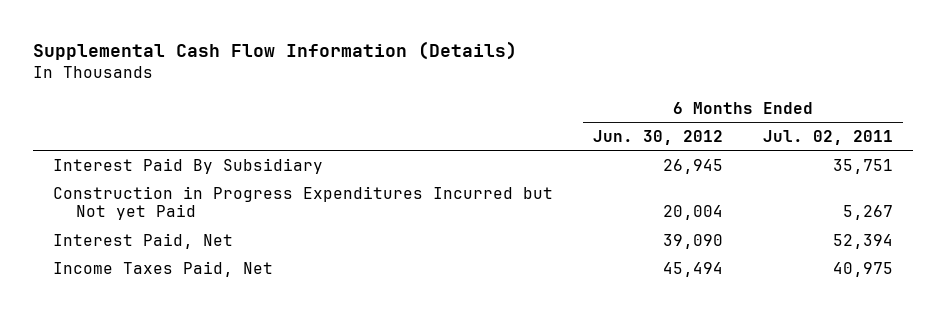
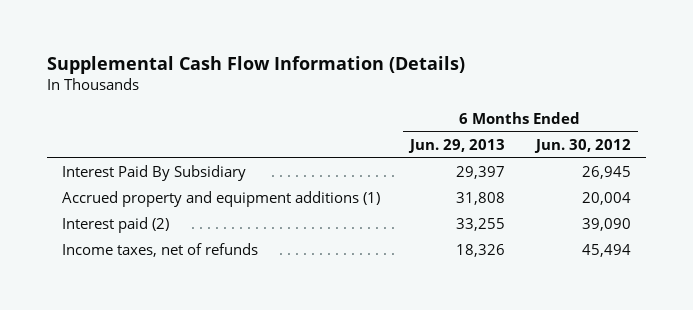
- | 6 Months Ended Jun. 30, 2012 | 6 Months Ended Jul. 02, 2011
+ | 6 Months Ended Jun. 29, 2013 | 6 Months Ended Jun. 30, 2012
- Construction in Progress Expenditures Incurred but Not yet Paid | 20,004 | 5,267
- Interest Paid, Net | 39,090 | 52,394
- Income Taxes Paid, Net | 45,494 | 40,975
+ Accrued property and equipment additions (1) | 31,808 | 20,004
+ Interest paid (2) | 33,255 | 39,090
+ Income taxes, net of refunds | 18,326 | 45,494

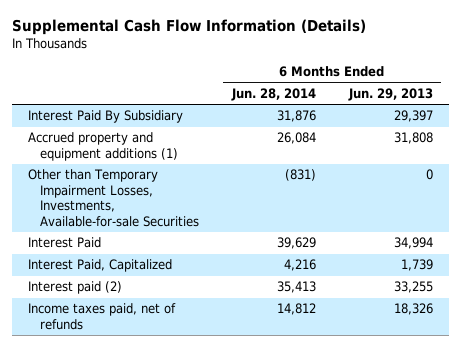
- | 6 Months Ended Jun. 29, 2013 | 6 Months Ended Jun. 30, 2012
+ | 6 Months Ended Jun. 28, 2014 | 6 Months Ended Jun. 29, 2013
+ Other than Temporary Impairment Losses, Investments, Available-for-sale Securities | (831) | 0
+ Interest Paid | 39,629 | 34,994
+ Interest Paid, Capitalized | 4,216 | 1,739
- Income taxes, net of refunds | 18,326 | 45,494
+ Income taxes paid, net of refunds | 14,812 | 18,326

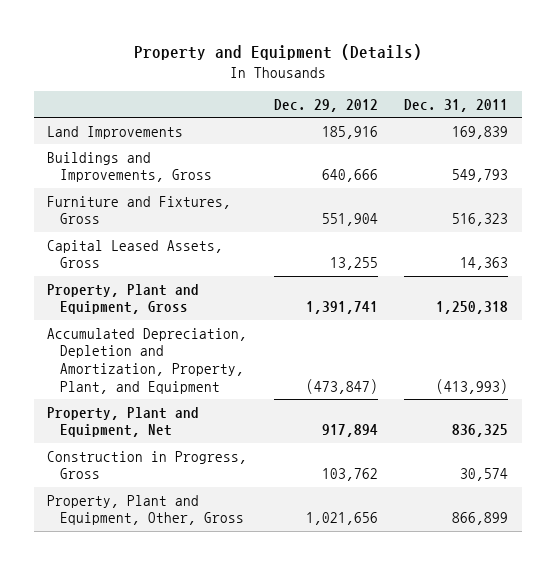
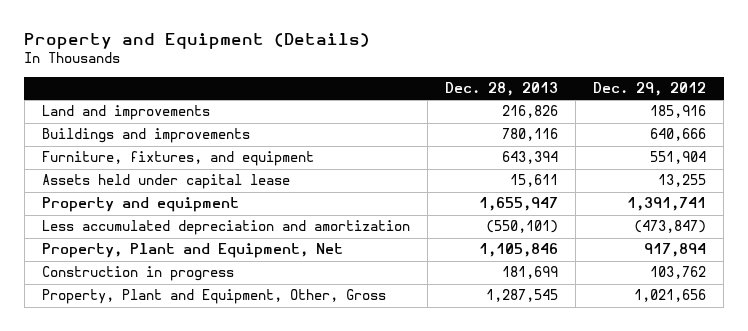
- | Dec. 29, 2012 | Dec. 31, 2011
+ | Dec. 28, 2013 | Dec. 29, 2012
- Land Improvements | 185,916 | 169,839
- Buildings and Improvements, Gross | 640,666 | 549,793
- Furniture and Fixtures, Gross | 551,904 | 516,323
- Capital Leased Assets, Gross | 13,255 | 14,363
- Property, Plant and Equipment, Gross | 1,391,741 | 1,250,318
- Accumulated Depreciation, Depletion and Amortization, Property, Plant, and Equipment | (473,847) | (413,993)
+ Land and improvements | 216,826 | 185,916
+ Buildings and improvements | 780,116 | 640,666
+ Furniture, fixtures, and equipment | 643,394 | 551,904
+ Assets held under capital lease | 15,611 | 13,255
+ Property and equipment | 1,655,947 | 1,391,741
+ Less accumulated depreciation and amortization | (550,101) | (473,847)
- Construction in Progress, Gross | 103,762 | 30,574
+ Construction in progress | 181,699 | 103,762

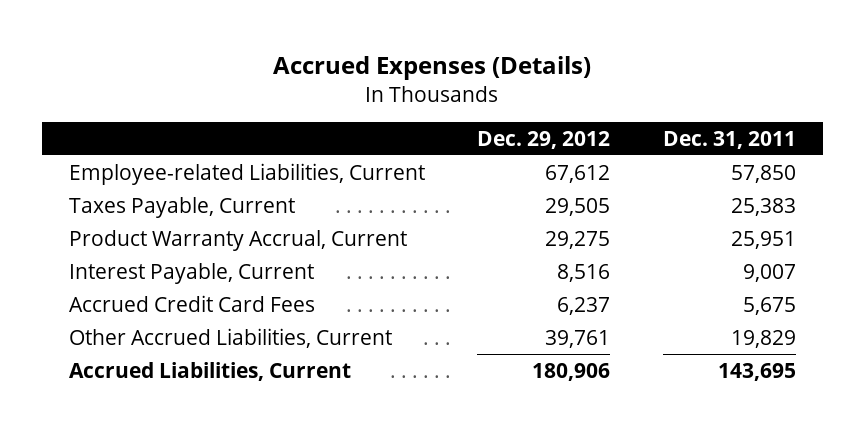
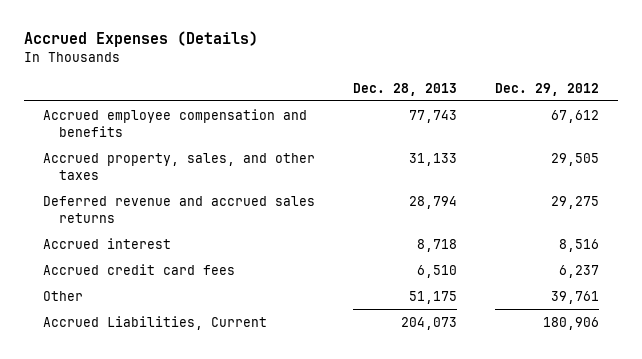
- | Dec. 29, 2012 | Dec. 31, 2011
+ | Dec. 28, 2013 | Dec. 29, 2012
- Employee-related Liabilities, Current | 67,612 | 57,850
- Taxes Payable, Current | 29,505 | 25,383
- Product Warranty Accrual, Current | 29,275 | 25,951
- Interest Payable, Current | 8,516 | 9,007
- Accrued Credit Card Fees | 6,237 | 5,675
- Other Accrued Liabilities, Current | 39,761 | 19,829
+ Accrued employee compensation and benefits | 77,743 | 67,612
+ Accrued property, sales, and other taxes | 31,133 | 29,505
+ Deferred revenue and accrued sales returns | 28,794 | 29,275
+ Accrued interest | 8,718 | 8,516
+ Accrued credit card fees | 6,510 | 6,237
+ Other | 51,175 | 39,761

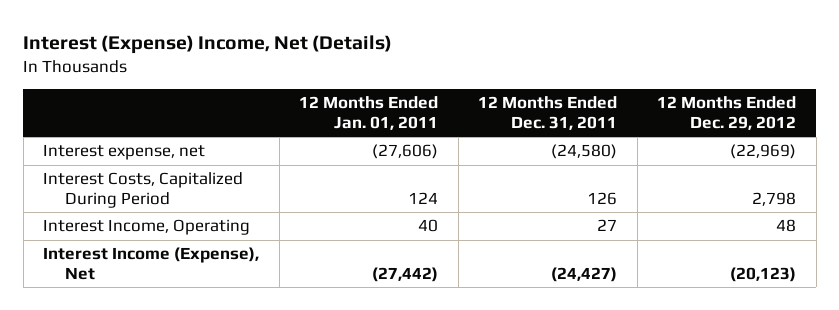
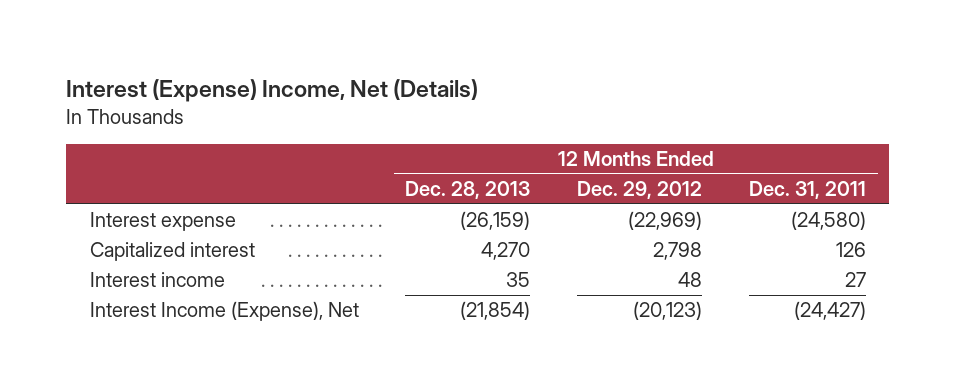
- | 12 Months Ended Jan. 01, 2011 | 12 Months Ended Dec. 31, 2011 | 12 Months Ended Dec. 29, 2012
+ | 12 Months Ended Dec. 28, 2013 | 12 Months Ended Dec. 29, 2012 | 12 Months Ended Dec. 31, 2011
- Interest expense, net | (27,606) | (24,580) | (22,969)
- Interest Costs, Capitalized During Period | 124 | 126 | 2,798
- Interest Income, Operating | 40 | 27 | 48
+ Interest expense | (26,159) | (22,969) | (24,580)
+ Capitalized interest | 4,270 | 2,798 | 126
+ Interest income | 35 | 48 | 27

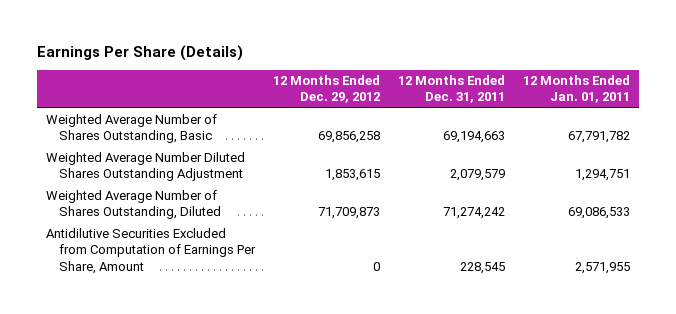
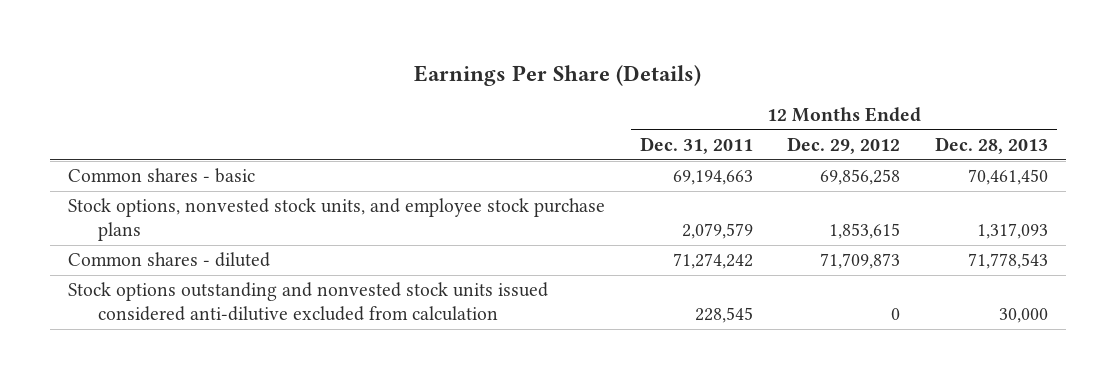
- | 12 Months Ended Dec. 29, 2012 | 12 Months Ended Dec. 31, 2011 | 12 Months Ended Jan. 01, 2011
+ | 12 Months Ended Dec. 31, 2011 | 12 Months Ended Dec. 29, 2012 | 12 Months Ended Dec. 28, 2013
- Weighted Average Number of Shares Outstanding, Basic | 69,856,258 | 69,194,663 | 67,791,782
- Weighted Average Number Diluted Shares Outstanding Adjustment | 1,853,615 | 2,079,579 | 1,294,751
- Weighted Average Number of Shares Outstanding, Diluted | 71,709,873 | 71,274,242 | 69,086,533
- Antidilutive Securities Excluded from Computation of Earnings Per Share, Amount | 0 | 228,545 | 2,571,955
+ Common shares - basic | 69,194,663 | 69,856,258 | 70,461,450
+ Stock options, nonvested stock units, and employee stock purchase plans | 2,079,579 | 1,853,615 | 1,317,093
+ Common shares - diluted | 71,274,242 | 71,709,873 | 71,778,543
+ Stock options outstanding and nonvested stock units issued considered anti-dilutive excluded from calculation | 228,545 | 0 | 30,000

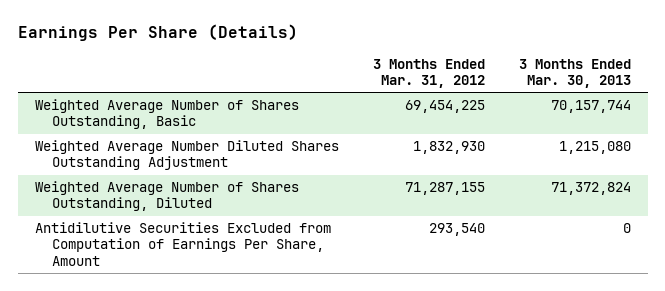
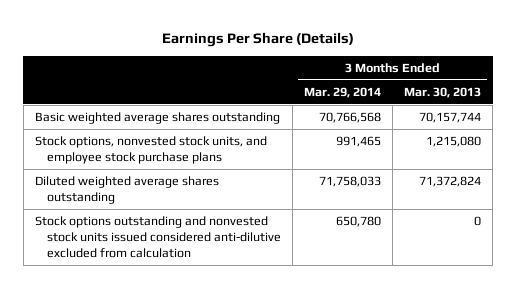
- | 3 Months Ended Mar. 31, 2012 | 3 Months Ended Mar. 30, 2013
+ | 3 Months Ended Mar. 29, 2014 | 3 Months Ended Mar. 30, 2013
- Weighted Average Number of Shares Outstanding, Basic | 69,454,225 | 70,157,744
- Weighted Average Number Diluted Shares Outstanding Adjustment | 1,832,930 | 1,215,080
- Weighted Average Number of Shares Outstanding, Diluted | 71,287,155 | 71,372,824
- Antidilutive Securities Excluded from Computation of Earnings Per Share, Amount | 293,540 | 0
+ Basic weighted average shares outstanding | 70,766,568 | 70,157,744
+ Stock options, nonvested stock units, and employee stock purchase plans | 991,465 | 1,215,080
+ Diluted weighted average shares outstanding | 71,758,033 | 71,372,824
+ Stock options outstanding and nonvested stock units issued considered anti-dilutive excluded from calculation | 650,780 | 0

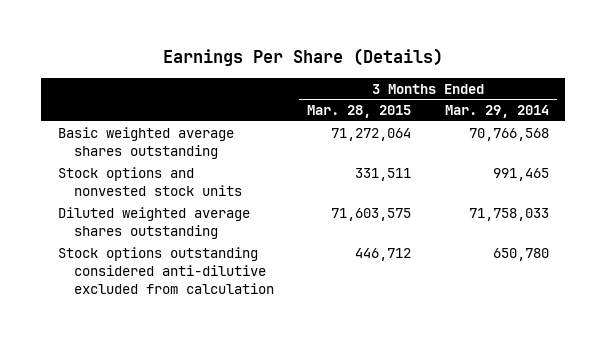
- | 3 Months Ended Mar. 29, 2014 | 3 Months Ended Mar. 30, 2013
+ | 3 Months Ended Mar. 28, 2015 | 3 Months Ended Mar. 29, 2014
- Stock options, nonvested stock units, and employee stock purchase plans | 991,465 | 1,215,080
+ Stock options and nonvested stock units | 331,511 | 991,465
- Stock options outstanding and nonvested stock units issued considered anti-dilutive excluded from calculation | 650,780 | 0
+ Stock options outstanding considered anti-dilutive excluded from calculation | 446,712 | 650,780

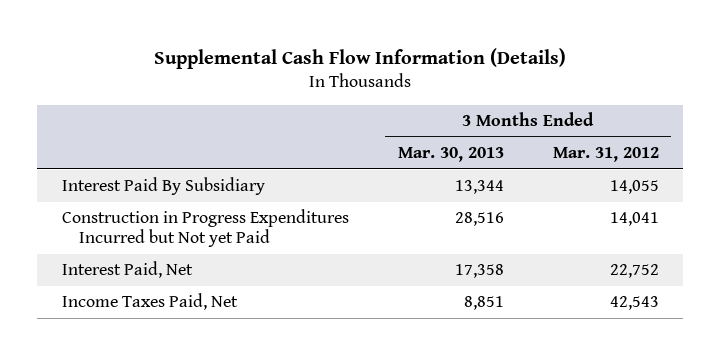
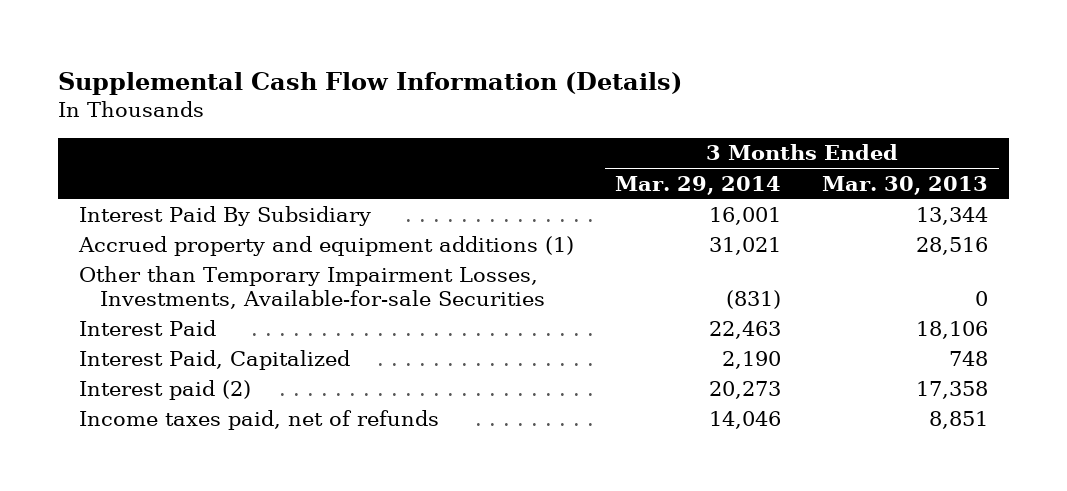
- | 3 Months Ended Mar. 30, 2013 | 3 Months Ended Mar. 31, 2012
+ | 3 Months Ended Mar. 29, 2014 | 3 Months Ended Mar. 30, 2013
- Construction in Progress Expenditures Incurred but Not yet Paid | 28,516 | 14,041
- Interest Paid, Net | 17,358 | 22,752
- Income Taxes Paid, Net | 8,851 | 42,543
+ Accrued property and equipment additions (1) | 31,021 | 28,516
+ Other than Temporary Impairment Losses, Investments, Available-for-sale Securities | (831) | 0
+ Interest Paid | 22,463 | 18,106
+ Interest Paid, Capitalized | 2,190 | 748
+ Interest paid (2) | 20,273 | 17,358
+ Income taxes paid, net of refunds | 14,046 | 8,851

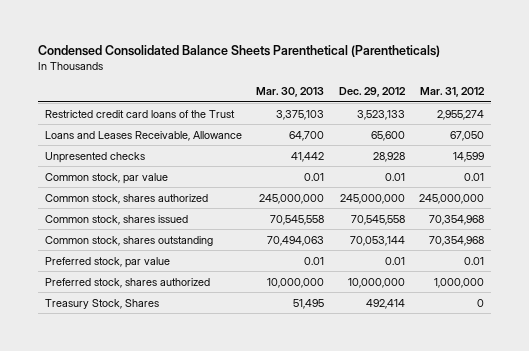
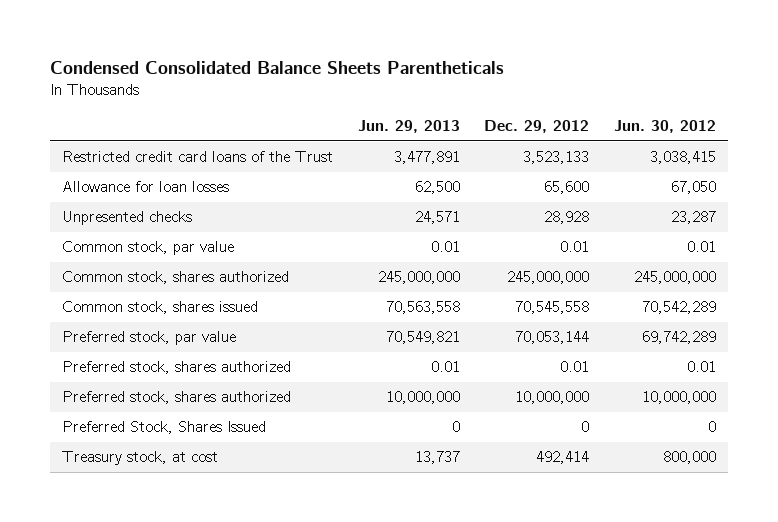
- Condensed Consolidated Balance Sheets Parenthetical (Parentheticals)
+ Condensed Consolidated Balance Sheets Parentheticals
- | Mar. 30, 2013 | Dec. 29, 2012 | Mar. 31, 2012
+ | Jun. 29, 2013 | Dec. 29, 2012 | Jun. 30, 2012
- Loans and Leases Receivable, Allowance | 64,700 | 65,600 | 67,050
+ Allowance for loan losses | 62,500 | 65,600 | 67,050
- Common stock, shares outstanding | 70,494,063 | 70,053,144 | 70,354,968
- Preferred stock, par value | 0.01 | 0.01 | 0.01
+ Preferred stock, par value | 70,549,821 | 70,053,144 | 69,742,289
+ Preferred stock, shares authorized | 0.01 | 0.01 | 0.01
- Treasury Stock, Shares | 51,495 | 492,414 | 0
+ Preferred Stock, Shares Issued | 0 | 0 | 0
+ Treasury stock, at cost | 13,737 | 492,414 | 800,000

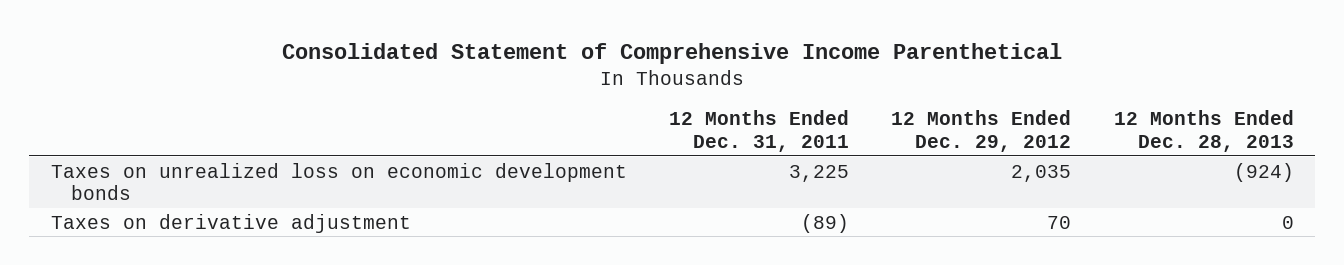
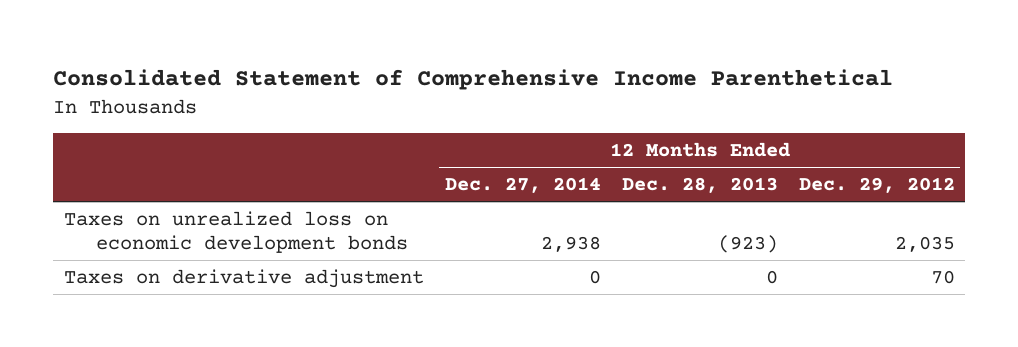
- | 12 Months Ended Dec. 31, 2011 | 12 Months Ended Dec. 29, 2012 | 12 Months Ended Dec. 28, 2013
+ | 12 Months Ended Dec. 27, 2014 | 12 Months Ended Dec. 28, 2013 | 12 Months Ended Dec. 29, 2012
- Taxes on unrealized loss on economic development bonds | 3,225 | 2,035 | (924)
+ Taxes on unrealized loss on economic development bonds | 2,938 | (923) | 2,035

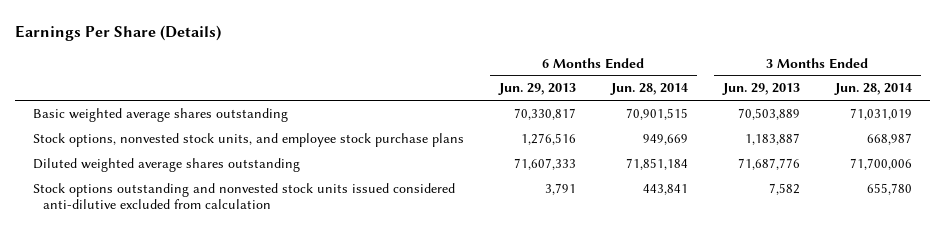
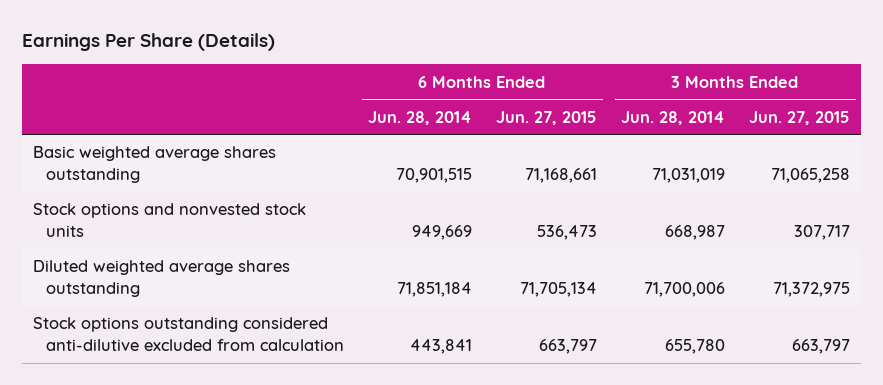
- | 6 Months Ended Jun. 29, 2013 | 6 Months Ended Jun. 28, 2014 | 3 Months Ended Jun. 29, 2013 | 3 Months Ended Jun. 28, 2014
+ | 6 Months Ended Jun. 28, 2014 | 6 Months Ended Jun. 27, 2015 | 3 Months Ended Jun. 28, 2014 | 3 Months Ended Jun. 27, 2015
- Stock options, nonvested stock units, and employee stock purchase plans | 1,276,516 | 949,669 | 1,183,887 | 668,987
+ Stock options and nonvested stock units | 949,669 | 536,473 | 668,987 | 307,717
- Stock options outstanding and nonvested stock units issued considered anti-dilutive excluded from calculation | 3,791 | 443,841 | 7,582 | 655,780
+ Stock options outstanding considered anti-dilutive excluded from calculation | 443,841 | 663,797 | 655,780 | 663,797

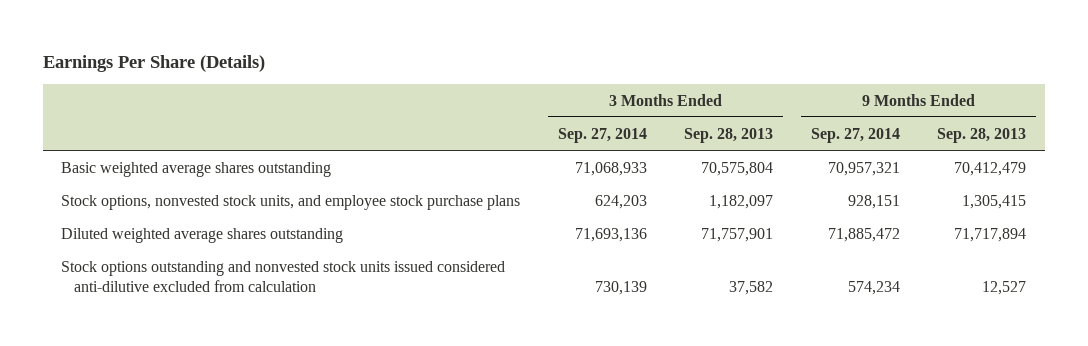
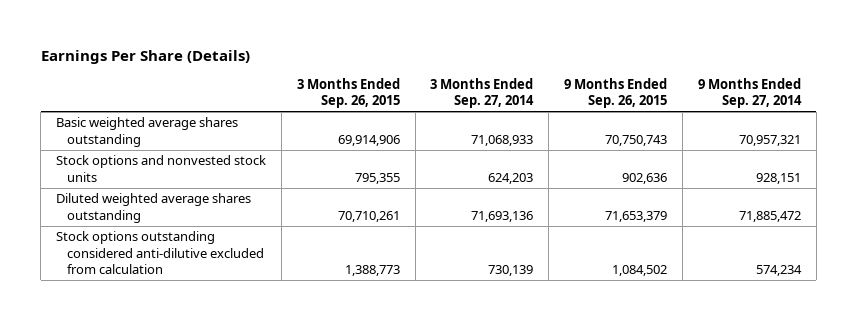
- | 3 Months Ended Sep. 27, 2014 | 3 Months Ended Sep. 28, 2013 | 9 Months Ended Sep. 27, 2014 | 9 Months Ended Sep. 28, 2013
+ | 3 Months Ended Sep. 26, 2015 | 3 Months Ended Sep. 27, 2014 | 9 Months Ended Sep. 26, 2015 | 9 Months Ended Sep. 27, 2014
- Stock options, nonvested stock units, and employee stock purchase plans | 624,203 | 1,182,097 | 928,151 | 1,305,415
+ Stock options and nonvested stock units | 795,355 | 624,203 | 902,636 | 928,151
- Stock options outstanding and nonvested stock units issued considered anti-dilutive excluded from calculation | 730,139 | 37,582 | 574,234 | 12,527
+ Stock options outstanding considered anti-dilutive excluded from calculation | 1,388,773 | 730,139 | 1,084,502 | 574,234

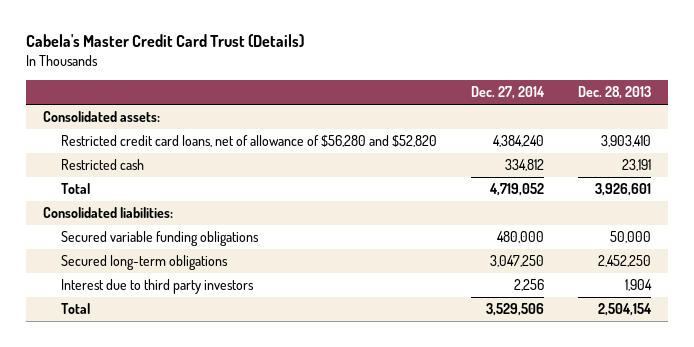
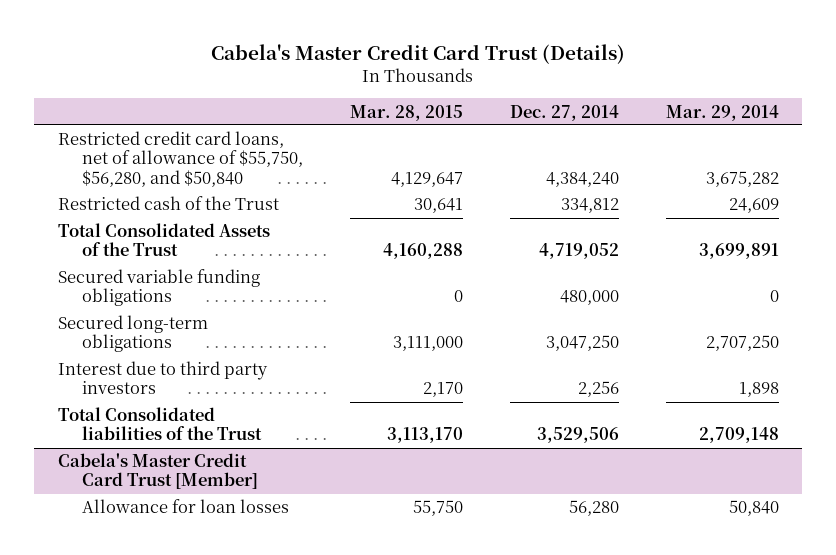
- | Dec. 27, 2014 | Dec. 28, 2013
+ | Mar. 28, 2015 | Dec. 27, 2014 | Mar. 29, 2014
- Consolidated assets:
- Restricted credit card loans, net of allowance of $56,280 and $52,820 | 4,384,240 | 3,903,410
- Restricted cash | 334,812 | 23,191
- Total | 4,719,052 | 3,926,601
- Consolidated liabilities:
+ Restricted credit card loans, net of allowance of $55,750, $56,280, and $50,840 | 4,129,647 | 4,384,240 | 3,675,282
+ Restricted cash of the Trust | 30,641 | 334,812 | 24,609
+ Total Consolidated Assets of the Trust | 4,160,288 | 4,719,052 | 3,699,891
- Total | 3,529,506 | 2,504,154
+ Total Consolidated liabilities of the Trust | 3,113,170 | 3,529,506 | 2,709,148
+ Cabela's Master Credit Card Trust [Member]
+ Allowance for loan losses | 55,750 | 56,280 | 50,840

